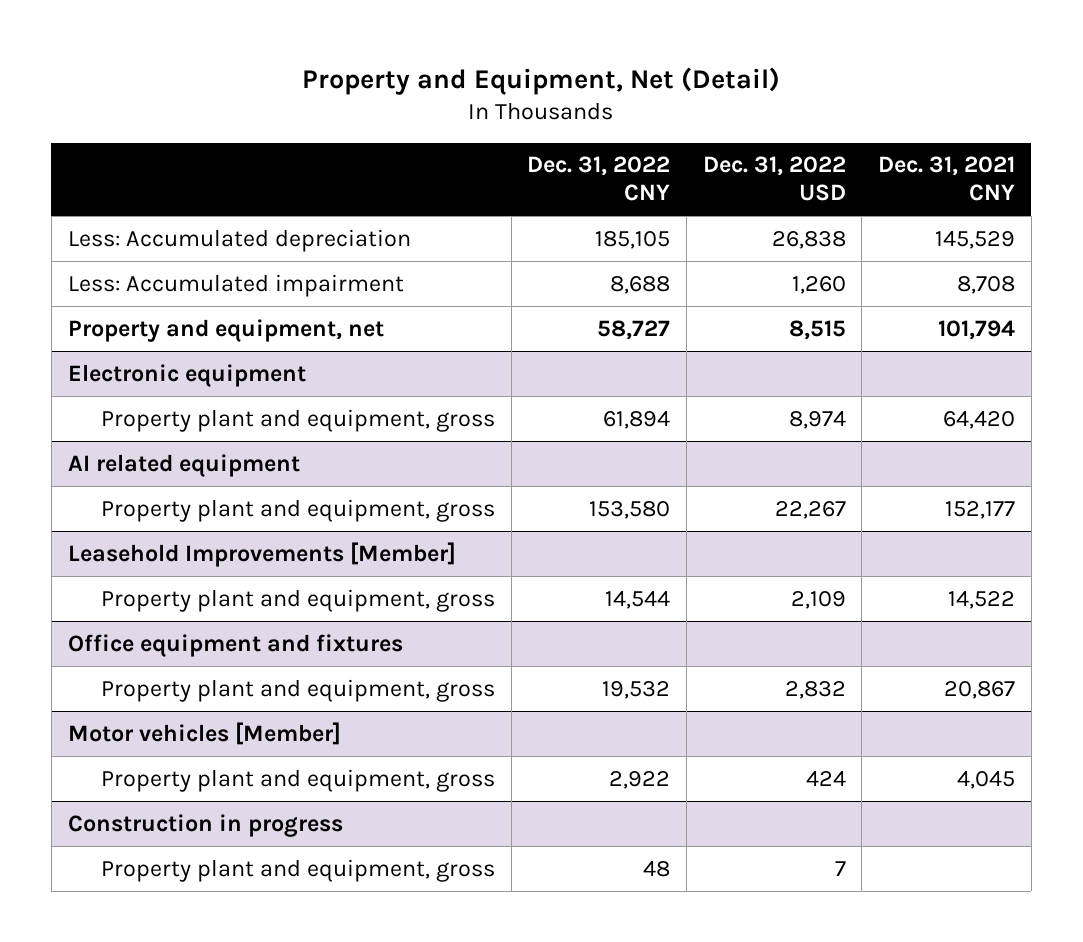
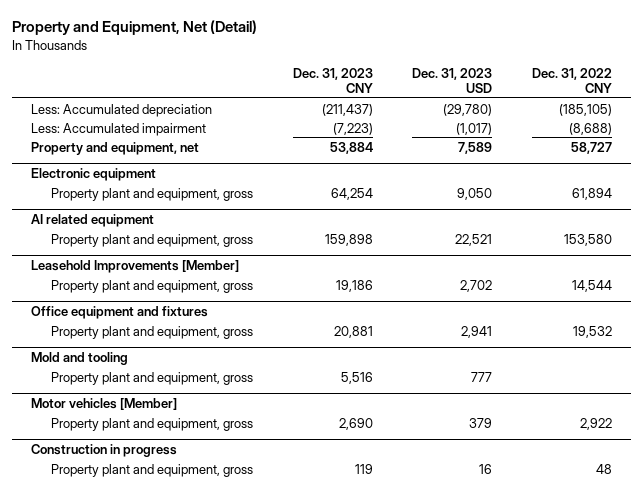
- | Dec. 31, 2022 CNY | Dec. 31, 2022 USD | Dec. 31, 2021 CNY
+ | Dec. 31, 2023 CNY | Dec. 31, 2023 USD | Dec. 31, 2022 CNY
- Less: Accumulated depreciation | 185,105 | 26,838 | 145,529
- Less: Accumulated impairment | 8,688 | 1,260 | 8,708
+ Less: Accumulated depreciation | (211,437) | (29,780) | (185,105)
+ Less: Accumulated impairment | (7,223) | (1,017) | (8,688)
+ Mold and tooling
+ Property plant and equipment, gross | 5,516 | 777 |

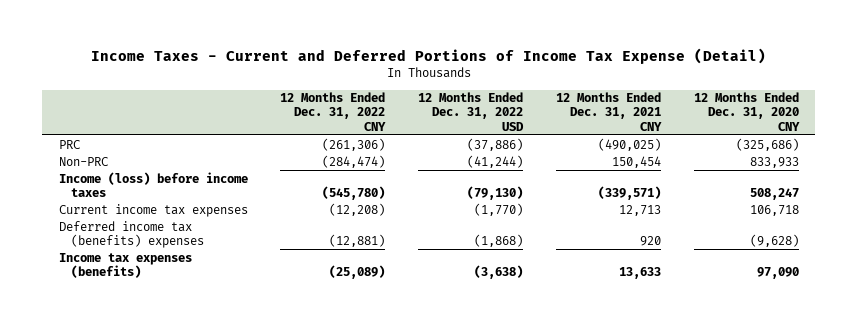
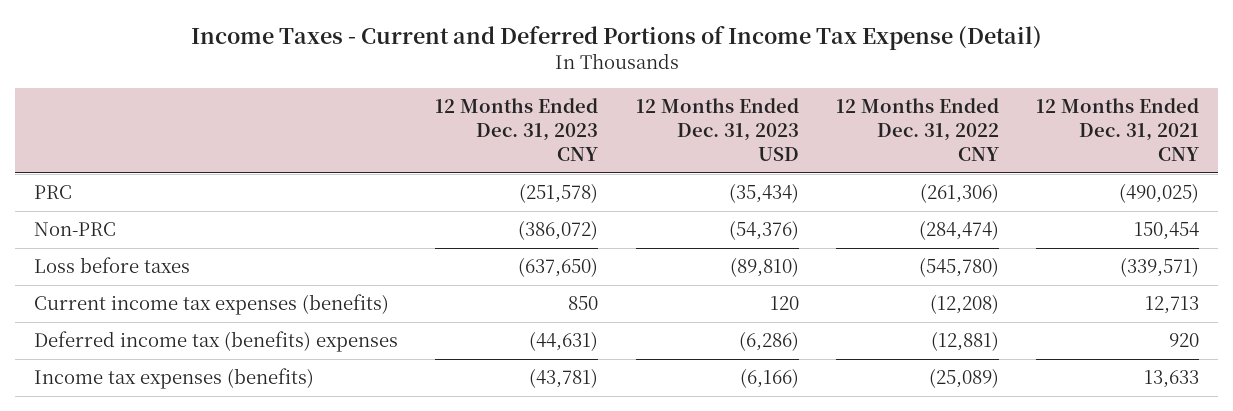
- | 12 Months Ended Dec. 31, 2022 CNY | 12 Months Ended Dec. 31, 2022 USD | 12 Months Ended Dec. 31, 2021 CNY | 12 Months Ended Dec. 31, 2020 CNY
+ | 12 Months Ended Dec. 31, 2023 CNY | 12 Months Ended Dec. 31, 2023 USD | 12 Months Ended Dec. 31, 2022 CNY | 12 Months Ended Dec. 31, 2021 CNY
- Income (loss) before income taxes | (545,780) | (79,130) | (339,571) | 508,247
- Current income tax expenses | (12,208) | (1,770) | 12,713 | 106,718
+ Loss before taxes | (637,650) | (89,810) | (545,780) | (339,571)
+ Current income tax expenses (benefits) | 850 | 120 | (12,208) | 12,713

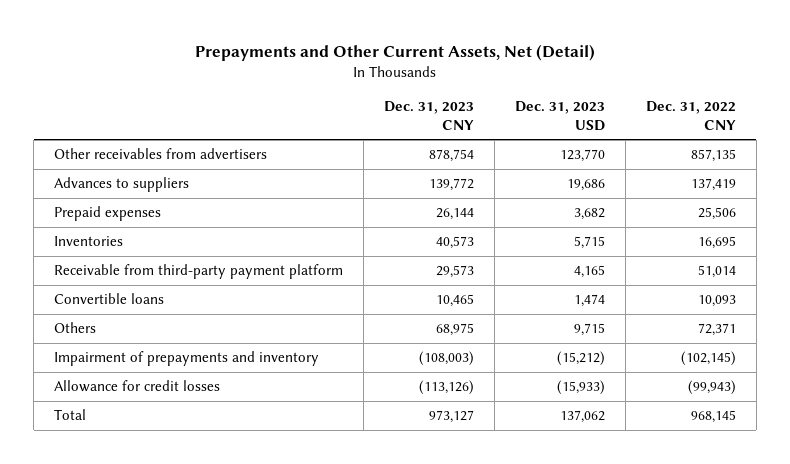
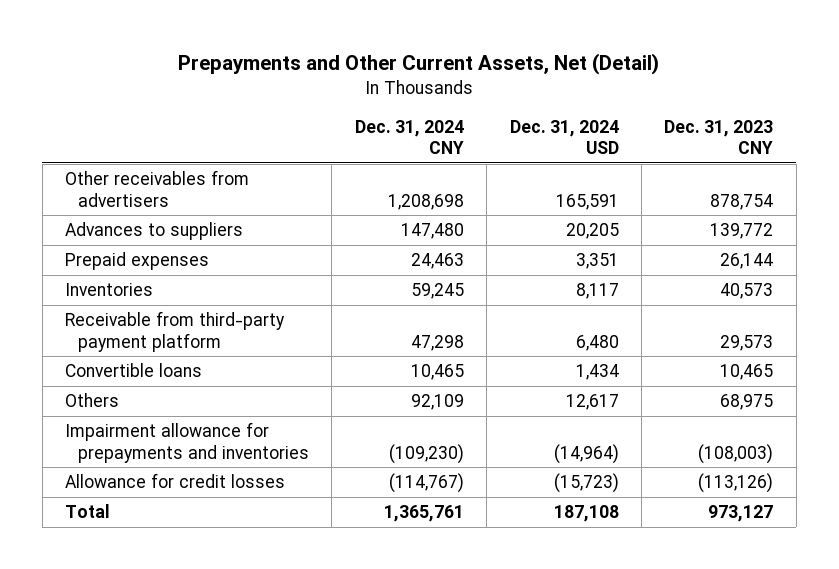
- | Dec. 31, 2023 CNY | Dec. 31, 2023 USD | Dec. 31, 2022 CNY
+ | Dec. 31, 2024 CNY | Dec. 31, 2024 USD | Dec. 31, 2023 CNY
- Impairment of prepayments and inventory | (108,003) | (15,212) | (102,145)
+ Impairment allowance for prepayments and inventories | (109,230) | (14,964) | (108,003)

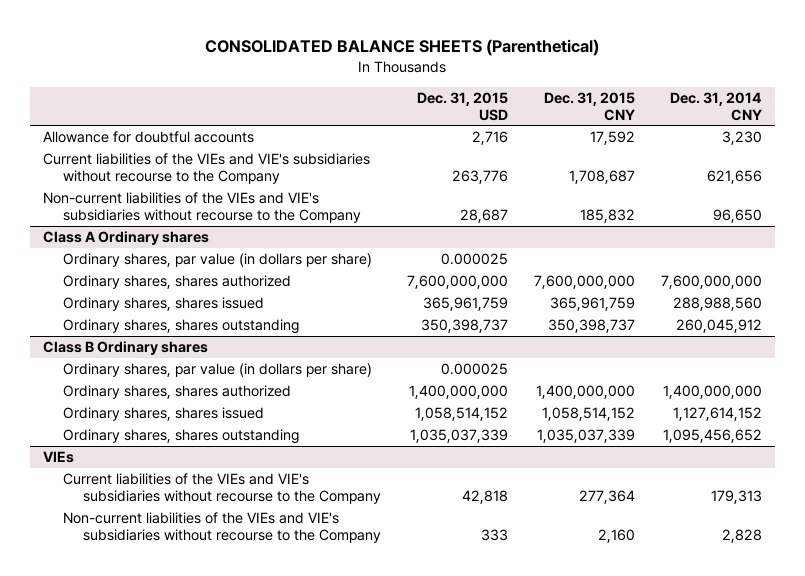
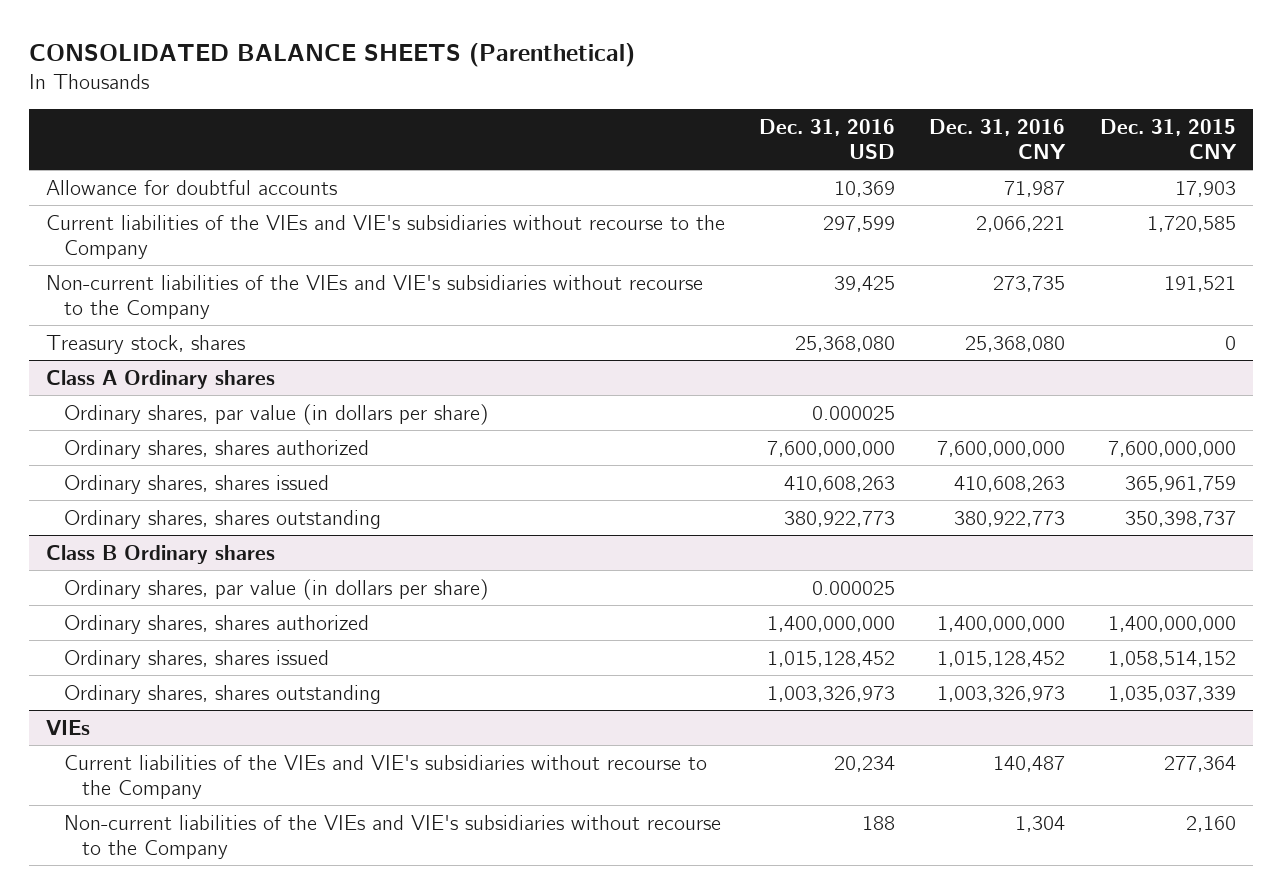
- | Dec. 31, 2015 USD | Dec. 31, 2015 CNY | Dec. 31, 2014 CNY
+ | Dec. 31, 2016 USD | Dec. 31, 2016 CNY | Dec. 31, 2015 CNY
- Allowance for doubtful accounts | 2,716 | 17,592 | 3,230
- Current liabilities of the VIEs and VIE's subsidiaries without recourse to the Company | 263,776 | 1,708,687 | 621,656
- Non-current liabilities of the VIEs and VIE's subsidiaries without recourse to the Company | 28,687 | 185,832 | 96,650
+ Allowance for doubtful accounts | 10,369 | 71,987 | 17,903
+ Current liabilities of the VIEs and VIE's subsidiaries without recourse to the Company | 297,599 | 2,066,221 | 1,720,585
+ Non-current liabilities of the VIEs and VIE's subsidiaries without recourse to the Company | 39,425 | 273,735 | 191,521
+ Treasury stock, shares | 25,368,080 | 25,368,080 | 0

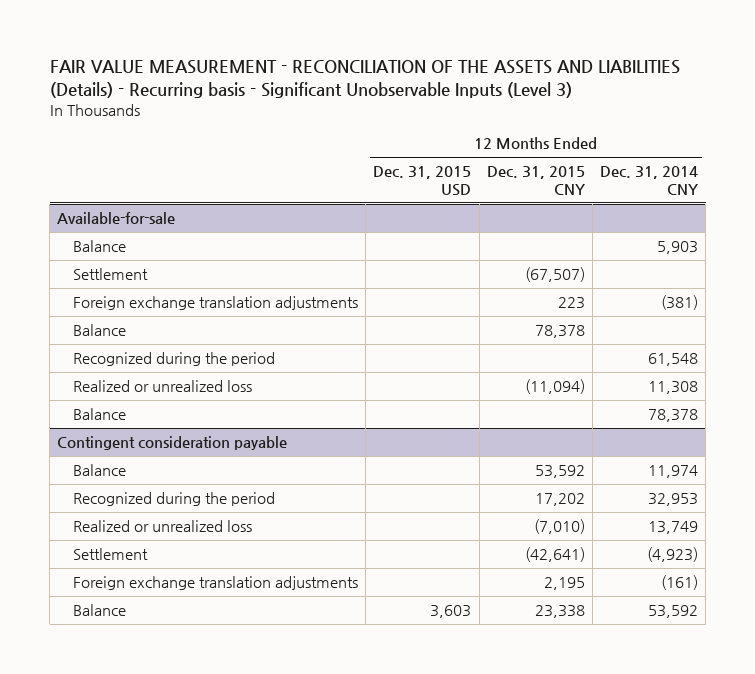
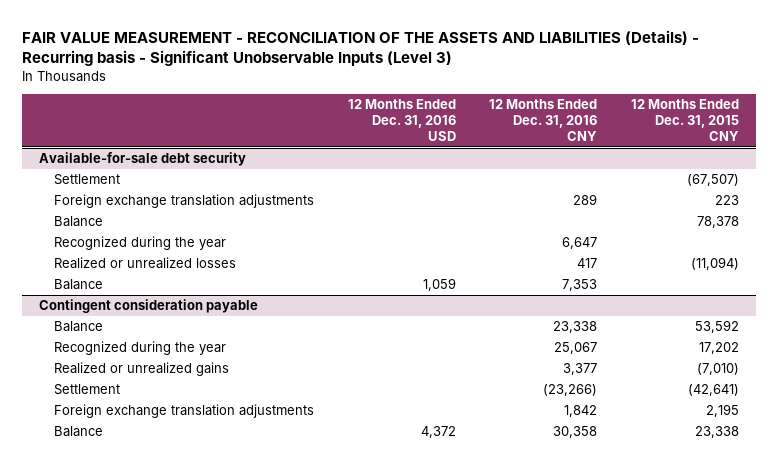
- | 12 Months Ended Dec. 31, 2015 USD | 12 Months Ended Dec. 31, 2015 CNY | 12 Months Ended Dec. 31, 2014 CNY
+ | 12 Months Ended Dec. 31, 2016 USD | 12 Months Ended Dec. 31, 2016 CNY | 12 Months Ended Dec. 31, 2015 CNY
- Available-for-sale
- Balance | | | 5,903
+ Available-for-sale debt security
- Recognized during the period | | | 61,548
- Realized or unrealized loss | | (11,094) | 11,308
+ Recognized during the year | | 6,647 |
+ Realized or unrealized losses | | 417 | (11,094)
@ Contingent consideration payable
- Recognized during the period | | 17,202 | 32,953
- Realized or unrealized loss | | (7,010) | 13,749
+ Recognized during the year | | 25,067 | 17,202
+ Realized or unrealized gains | | 3,377 | (7,010)

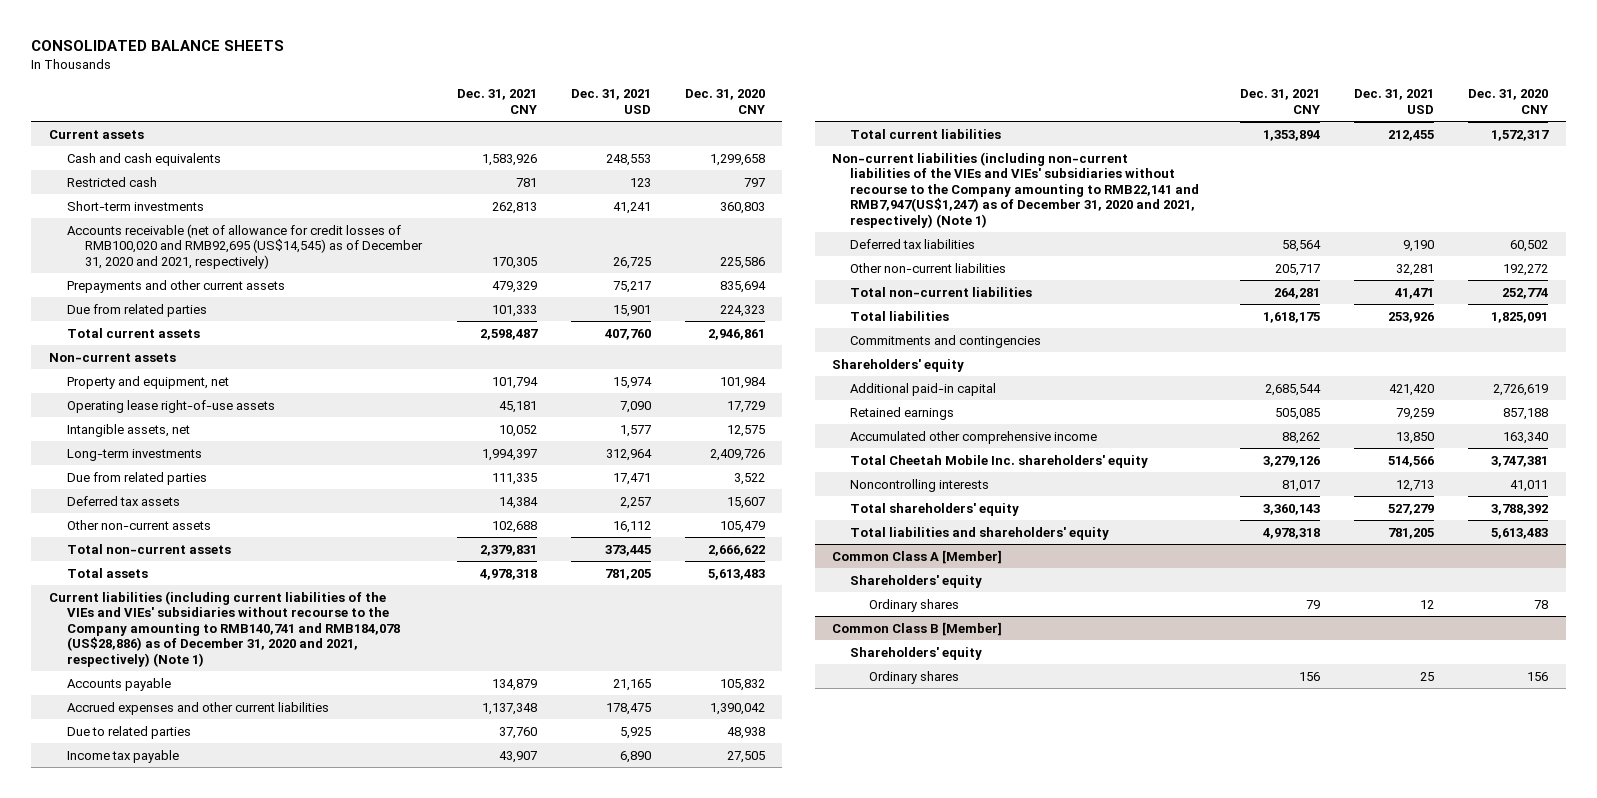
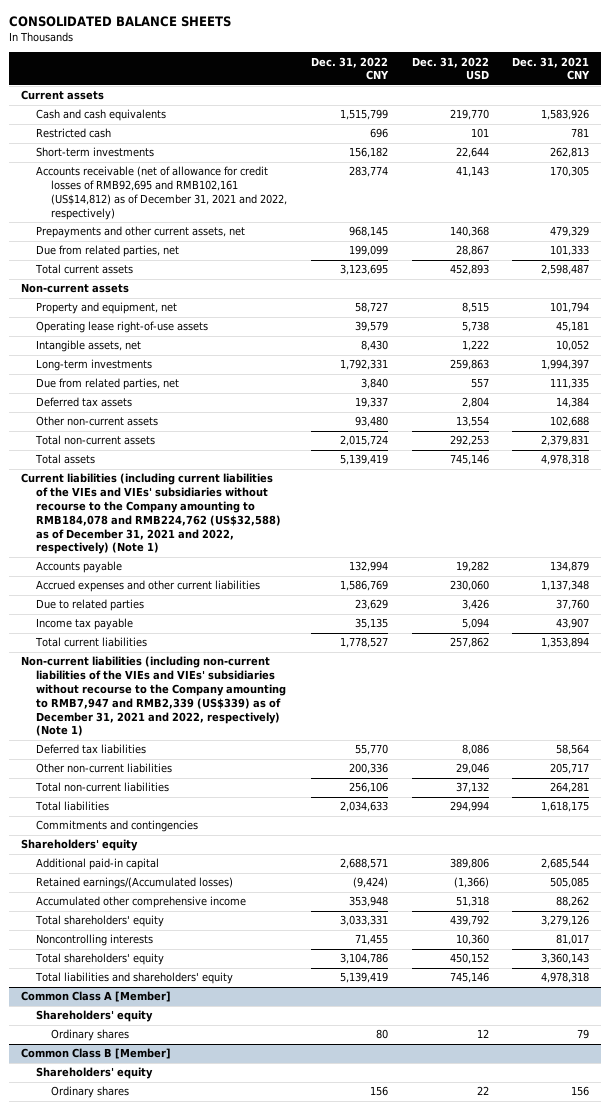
- | Dec. 31, 2021 CNY | Dec. 31, 2021 USD | Dec. 31, 2020 CNY
+ | Dec. 31, 2022 CNY | Dec. 31, 2022 USD | Dec. 31, 2021 CNY
- Accounts receivable (net of allowance for credit losses of RMB100,020 and RMB92,695 (US$14,545) as of December 31, 2020 and 2021, respectively) | 170,305 | 26,725 | 225,586
- Prepayments and other current assets | 479,329 | 75,217 | 835,694
- Due from related parties | 101,333 | 15,901 | 224,323
+ Accounts receivable (net of allowance for credit losses of RMB92,695 and RMB102,161 (US$14,812) as of December 31, 2021 and 2022, respectively) | 283,774 | 41,143 | 170,305
+ Prepayments and other current assets, net | 968,145 | 140,368 | 479,329
+ Due from related parties, net | 199,099 | 28,867 | 101,333
- Due from related parties | 111,335 | 17,471 | 3,522
+ Due from related parties, net | 3,840 | 557 | 111,335
- Current liabilities (including current liabilities of the VIEs and VIEs' subsidiaries without recourse to the Company amounting to RMB140,741 and RMB184,078 (US$28,886) as of December 31, 2020 and 2021, respectively) (Note 1)
+ Current liabilities (including current liabilities of the VIEs and VIEs' subsidiaries without recourse to the Company amounting to RMB184,078 and RMB224,762 (US$32,588) as of December 31, 2021 and 2022, respectively) (Note 1)
- Non-current liabilities (including non-current liabilities of the VIEs and VIEs' subsidiaries without recourse to the Company amounting to RMB22,141 and RMB7,947(US$1,247) as of December 31, 2020 and 2021, respectively) (Note 1)
+ Non-current liabilities (including non-current liabilities of the VIEs and VIEs' subsidiaries without recourse to the Company amounting to RMB7,947 and RMB2,339 (US$339) as of December 31, 2021 and 2022, respectively) (Note 1)
- Retained earnings | 505,085 | 79,259 | 857,188
+ Retained earnings/(Accumulated losses) | (9,424) | (1,366) | 505,085
- Total Cheetah Mobile Inc. shareholders' equity | 3,279,126 | 514,566 | 3,747,381
+ Total shareholders' equity | 3,033,331 | 439,792 | 3,279,126

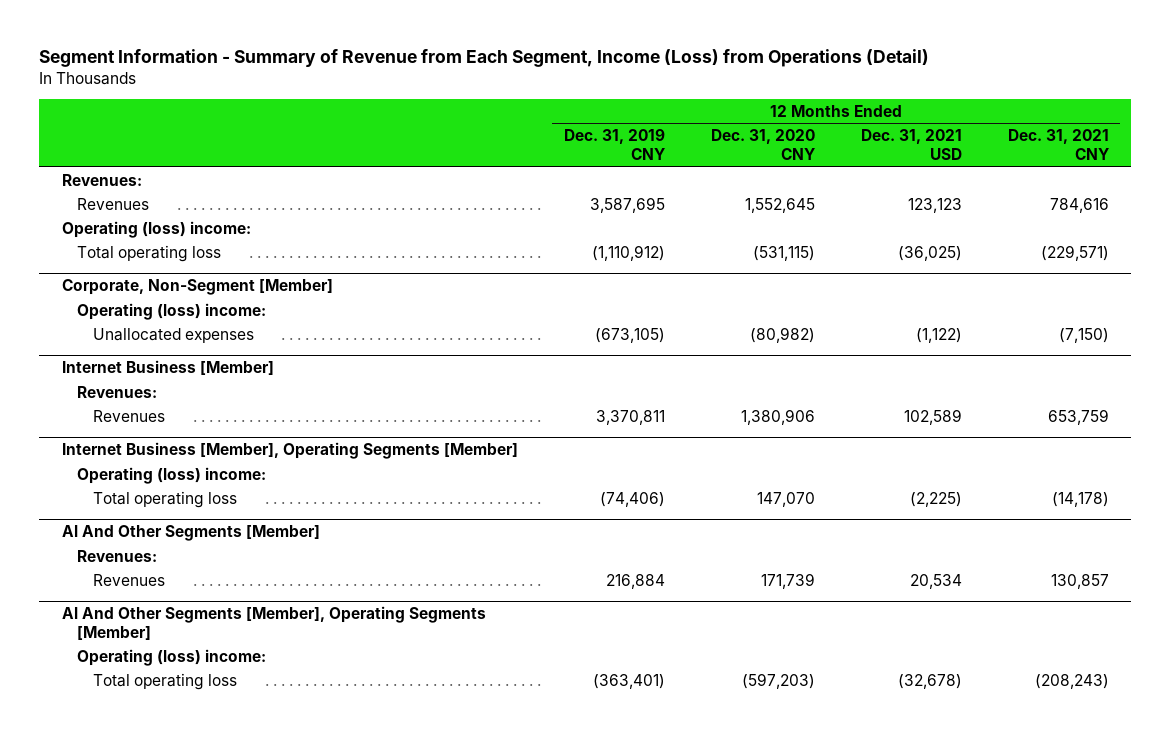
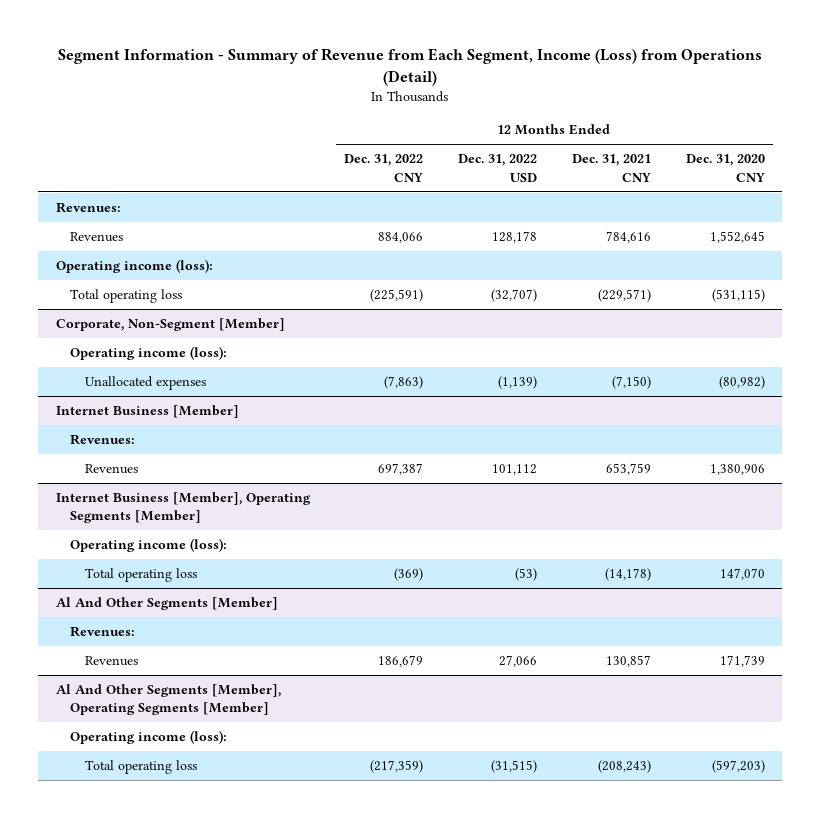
- | 12 Months Ended Dec. 31, 2019 CNY | 12 Months Ended Dec. 31, 2020 CNY | 12 Months Ended Dec. 31, 2021 USD | 12 Months Ended Dec. 31, 2021 CNY
+ | 12 Months Ended Dec. 31, 2022 CNY | 12 Months Ended Dec. 31, 2022 USD | 12 Months Ended Dec. 31, 2021 CNY | 12 Months Ended Dec. 31, 2020 CNY
- Operating (loss) income:
+ Operating income (loss):
@ Corporate, Non-Segment [Member]
- Operating (loss) income:
+ Operating income (loss):
@ Internet Business [Member], Operating Segments [Member]
- Operating (loss) income:
+ Operating income (loss):
@ Al And Other Segments [Member], Operating Segments [Member]
- Operating (loss) income:
+ Operating income (loss):

